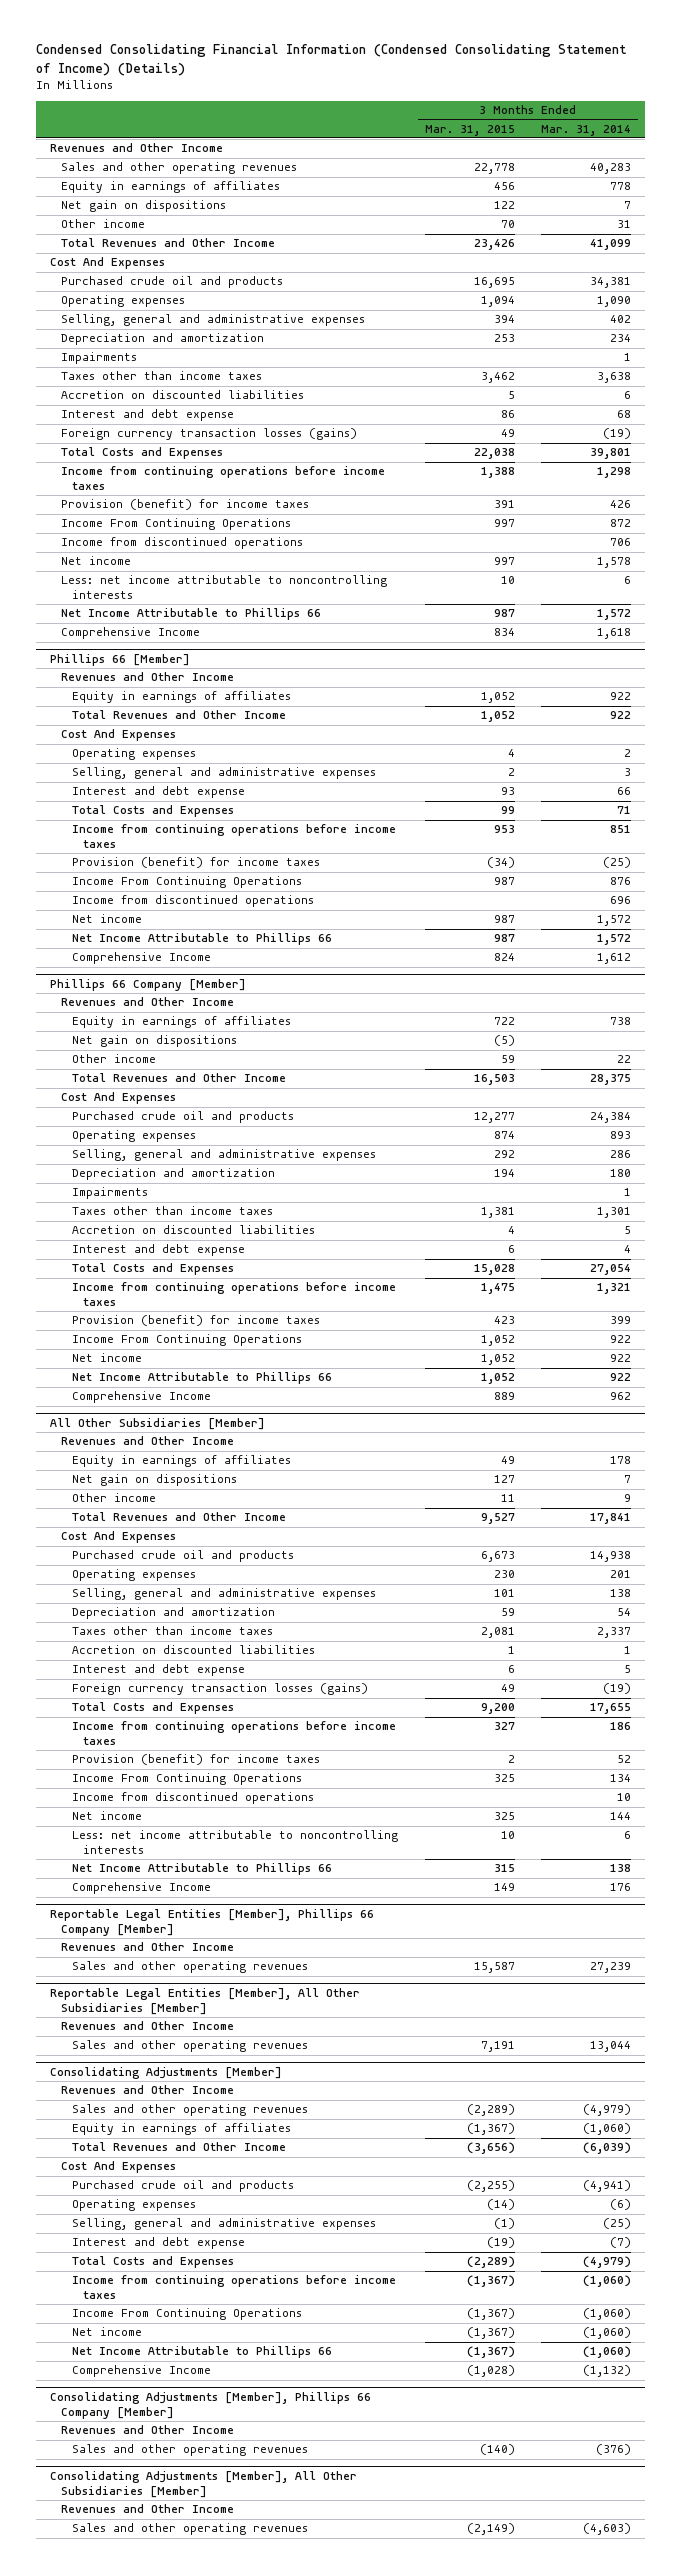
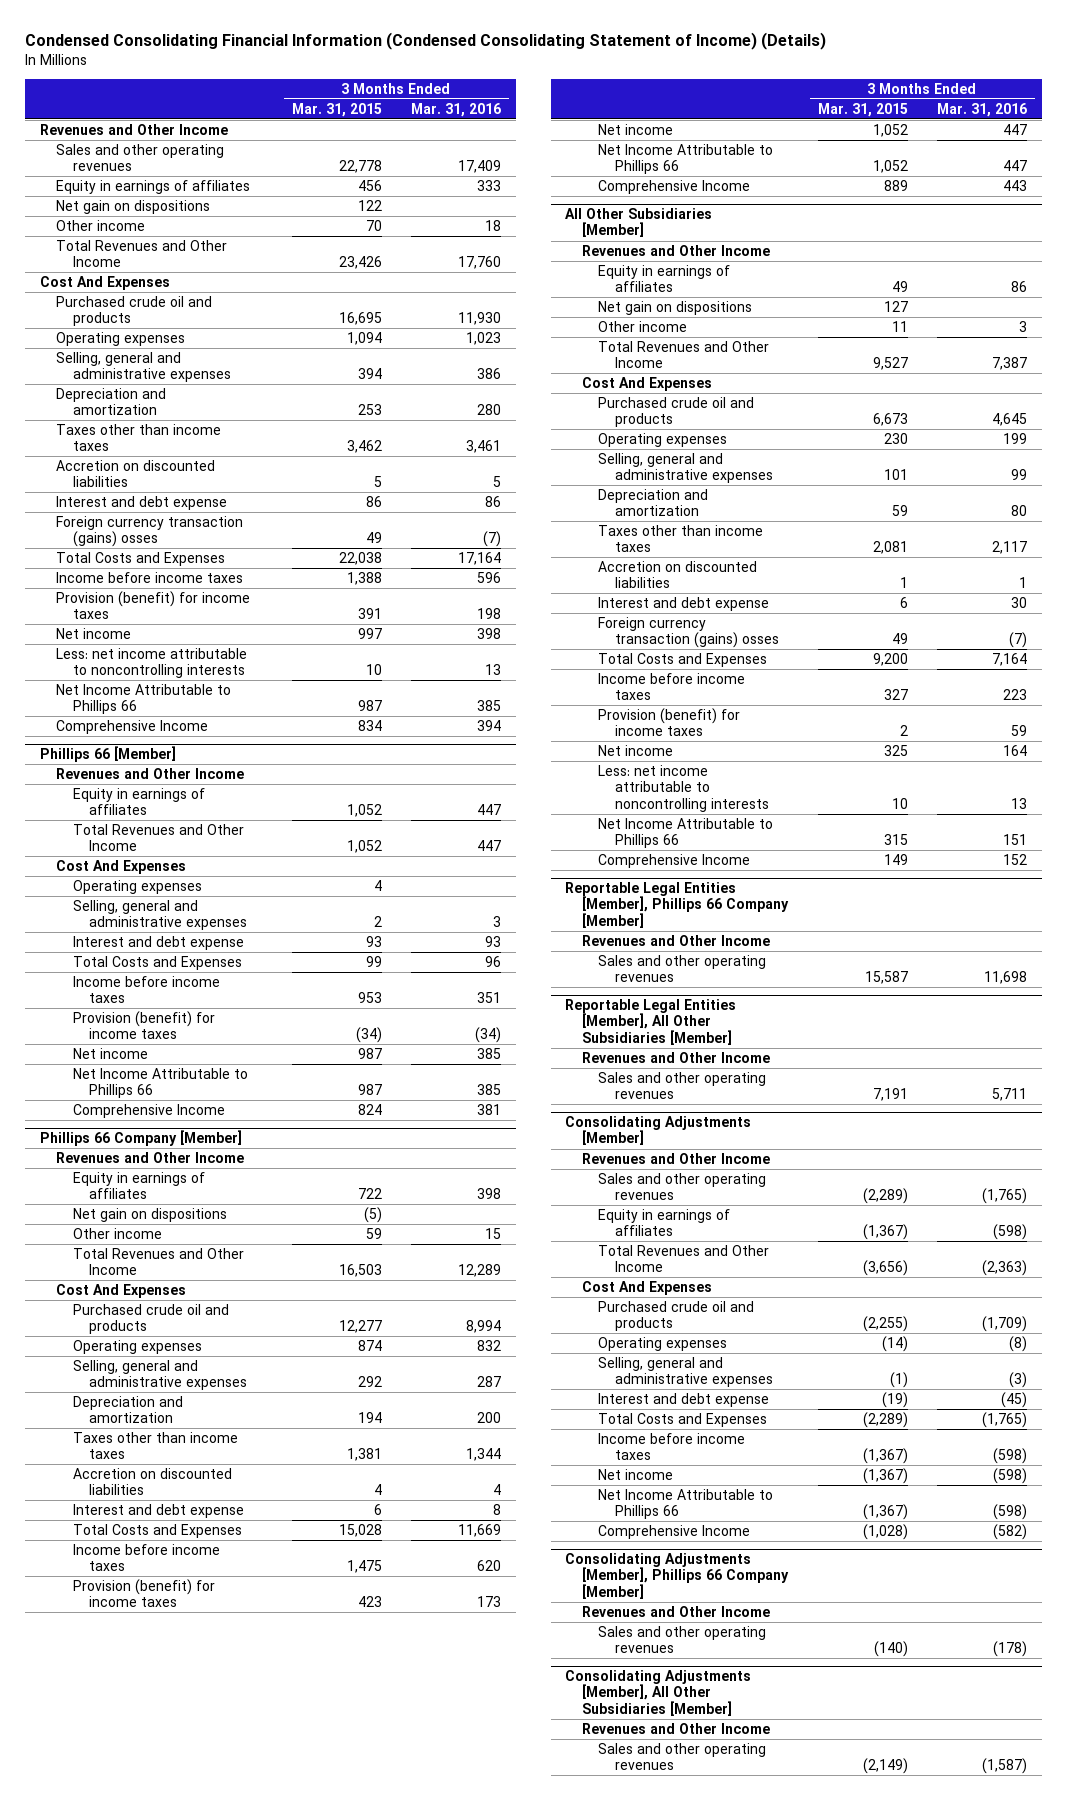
- | 3 Months Ended Mar. 31, 2015 | 3 Months Ended Mar. 31, 2014
+ | 3 Months Ended Mar. 31, 2015 | 3 Months Ended Mar. 31, 2016
- Impairments | | 1
- Foreign currency transaction losses (gains) | 49 | (19)
+ Foreign currency transaction (gains) osses | 49 | (7)
- Income from continuing operations before income taxes | 1,388 | 1,298
+ Income before income taxes | 1,388 | 596
- Income From Continuing Operations | 997 | 872
- Income from discontinued operations | | 706
@ Phillips 66 [Member]
- Income from continuing operations before income taxes | 953 | 851
+ Income before income taxes | 953 | 351
- Income From Continuing Operations | 987 | 876
- Income from discontinued operations | | 696
@ Phillips 66 Company [Member]
- Impairments | | 1
- Income from continuing operations before income taxes | 1,475 | 1,321
+ Income before income taxes | 1,475 | 620
- Income From Continuing Operations | 1,052 | 922
@ All Other Subsidiaries [Member]
- Foreign currency transaction losses (gains) | 49 | (19)
+ Foreign currency transaction (gains) osses | 49 | (7)
- Income from continuing operations before income taxes | 327 | 186
+ Income before income taxes | 327 | 223
- Income From Continuing Operations | 325 | 134
- Income from discontinued operations | | 10
@ Consolidating Adjustments [Member]
- Income from continuing operations before income taxes | (1,367) | (1,060)
- Income From Continuing Operations | (1,367) | (1,060)
+ Income before income taxes | (1,367) | (598)

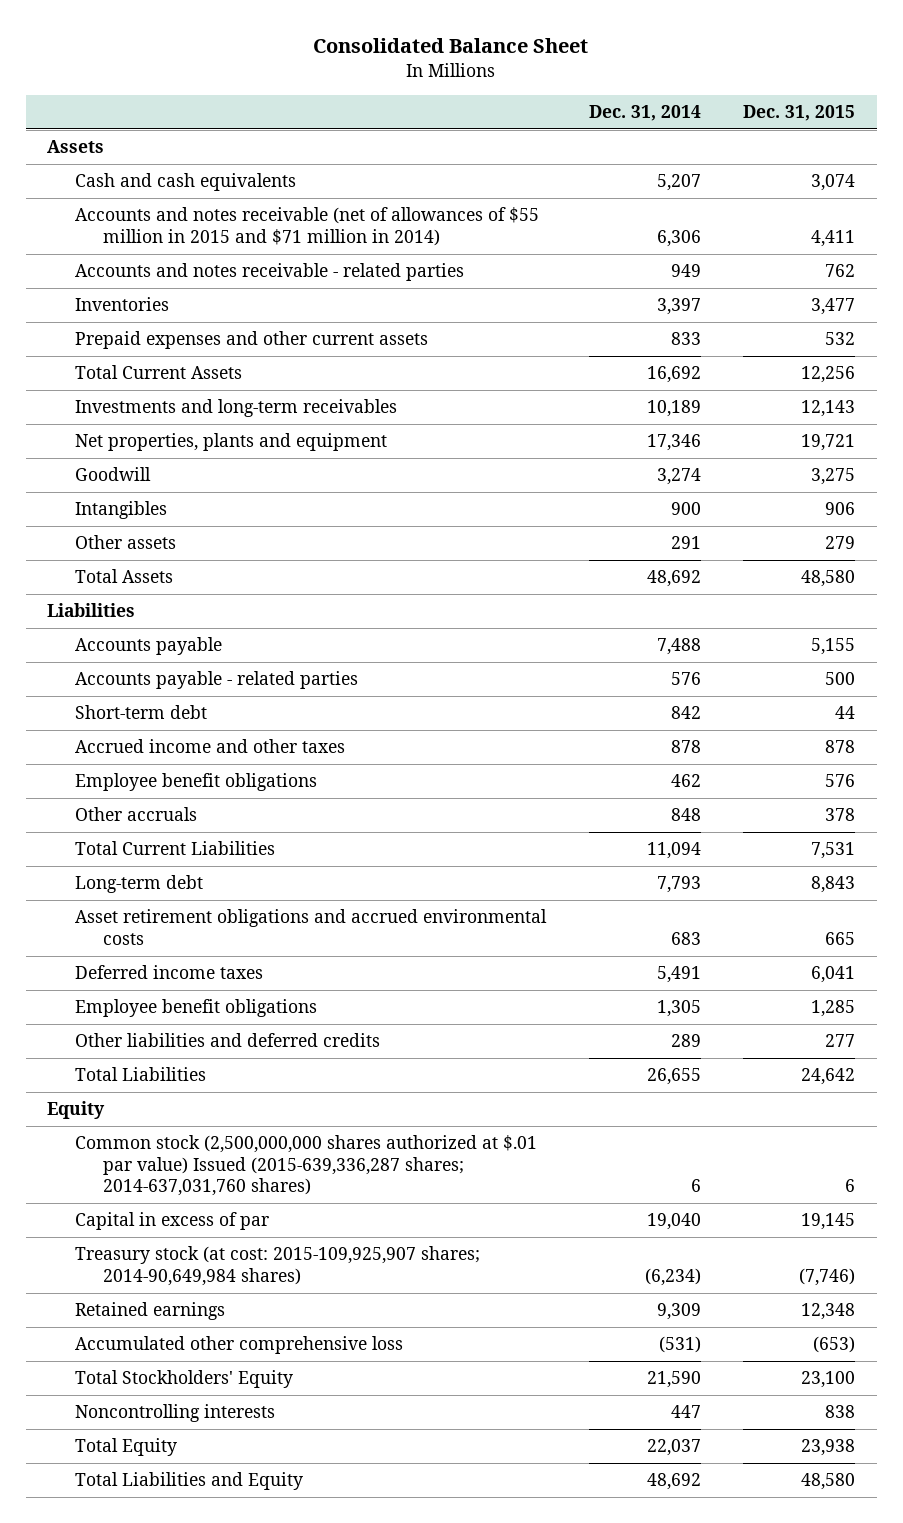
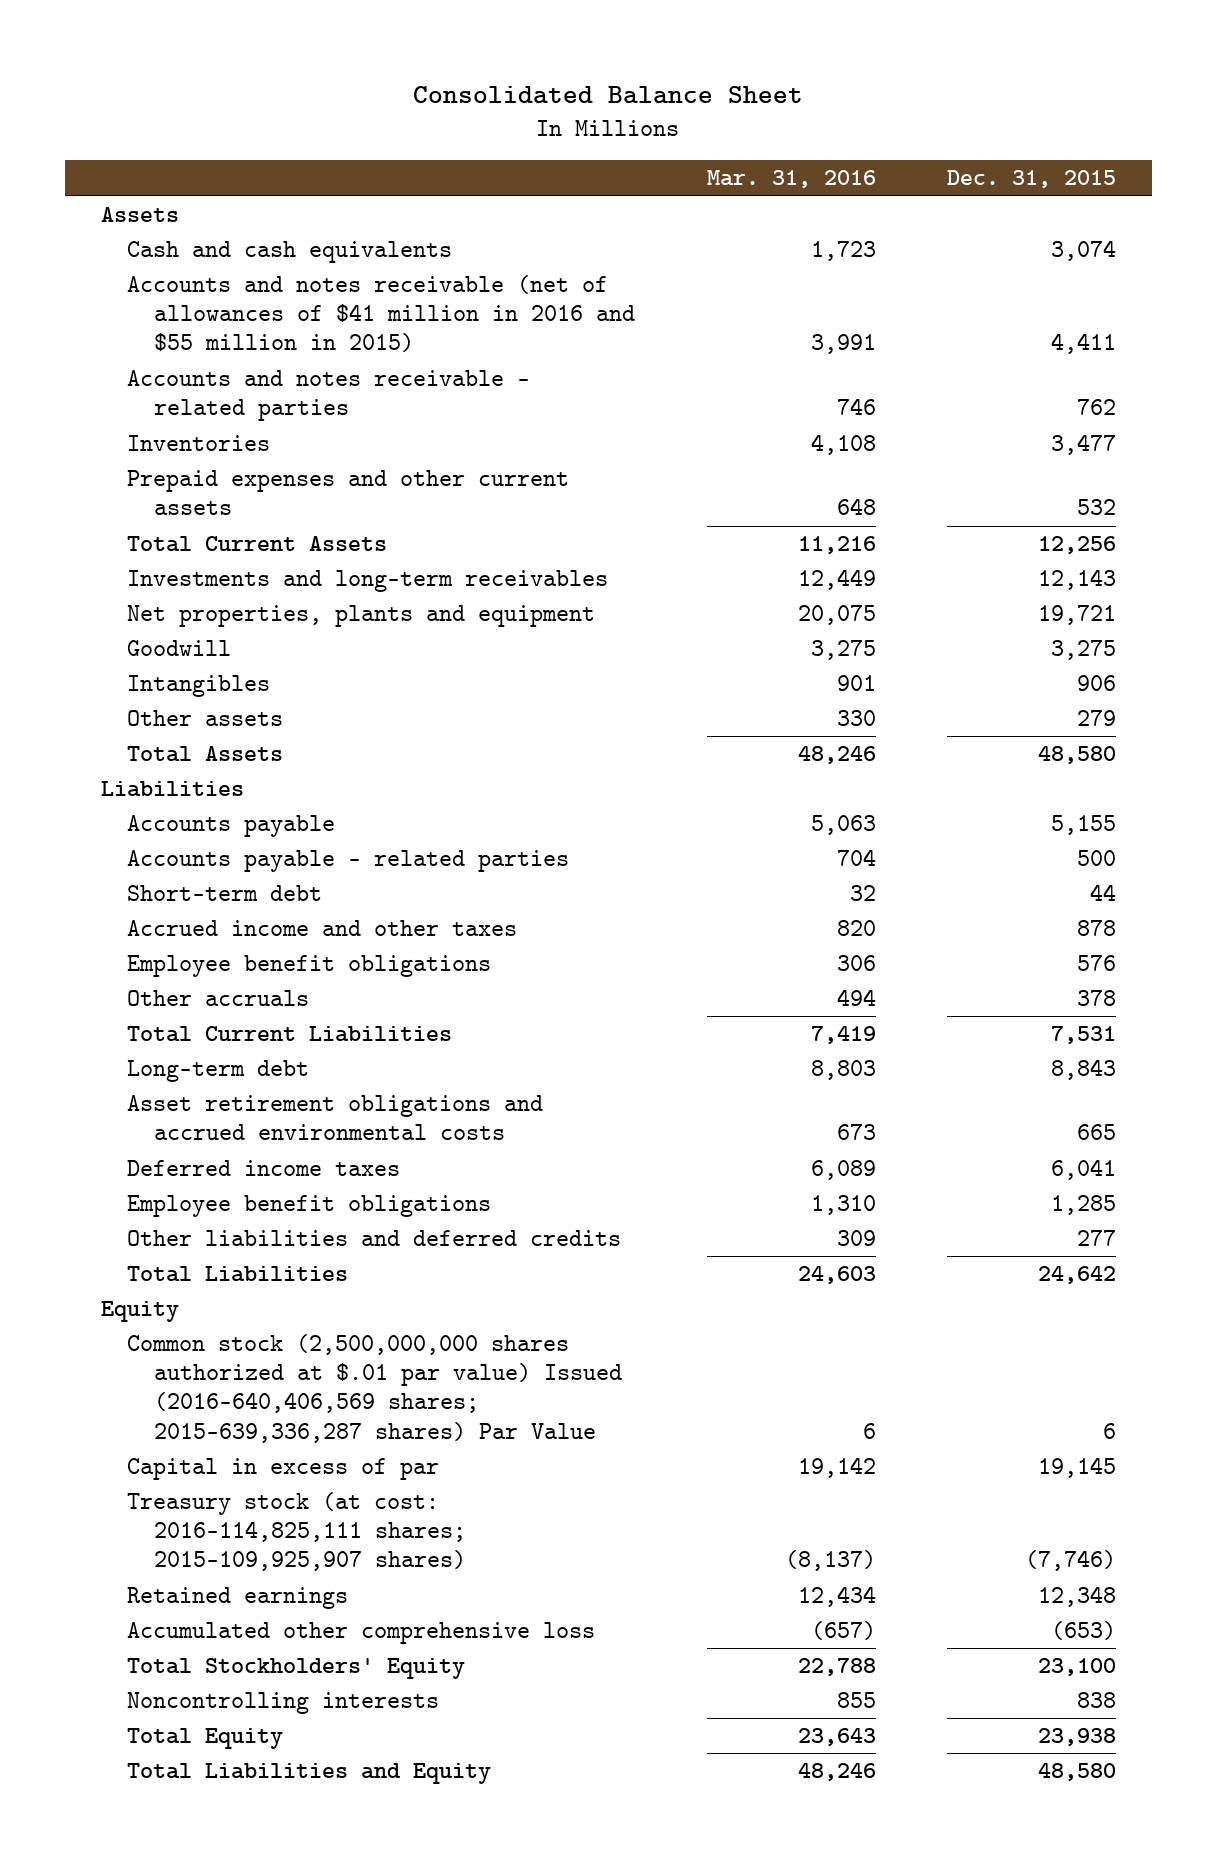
- | Dec. 31, 2014 | Dec. 31, 2015
+ | Mar. 31, 2016 | Dec. 31, 2015
- Accounts and notes receivable (net of allowances of $55 million in 2015 and $71 million in 2014) | 6,306 | 4,411
+ Accounts and notes receivable (net of allowances of $41 million in 2016 and $55 million in 2015) | 3,991 | 4,411
- Common stock (2,500,000,000 shares authorized at $.01 par value) Issued (2015-639,336,287 shares; 2014-637,031,760 shares) | 6 | 6
+ Common stock (2,500,000,000 shares authorized at $.01 par value) Issued (2016-640,406,569 shares; 2015-639,336,287 shares) Par Value | 6 | 6
- Treasury stock (at cost: 2015-109,925,907 shares; 2014-90,649,984 shares) | (6,234) | (7,746)
+ Treasury stock (at cost: 2016-114,825,111 shares; 2015-109,925,907 shares) | (8,137) | (7,746)

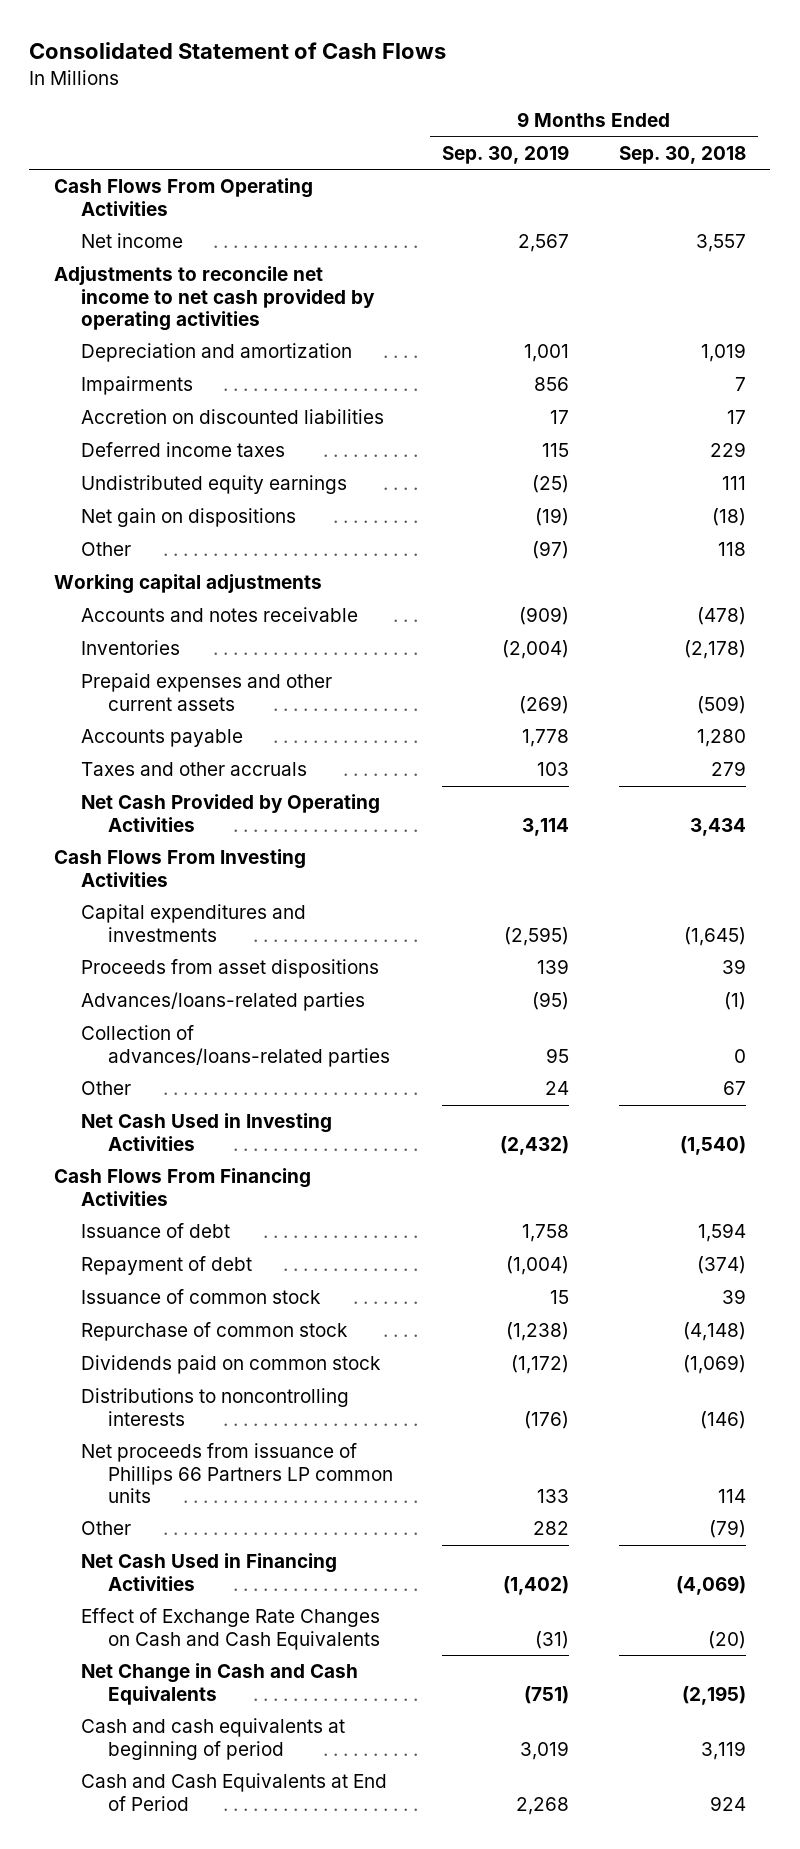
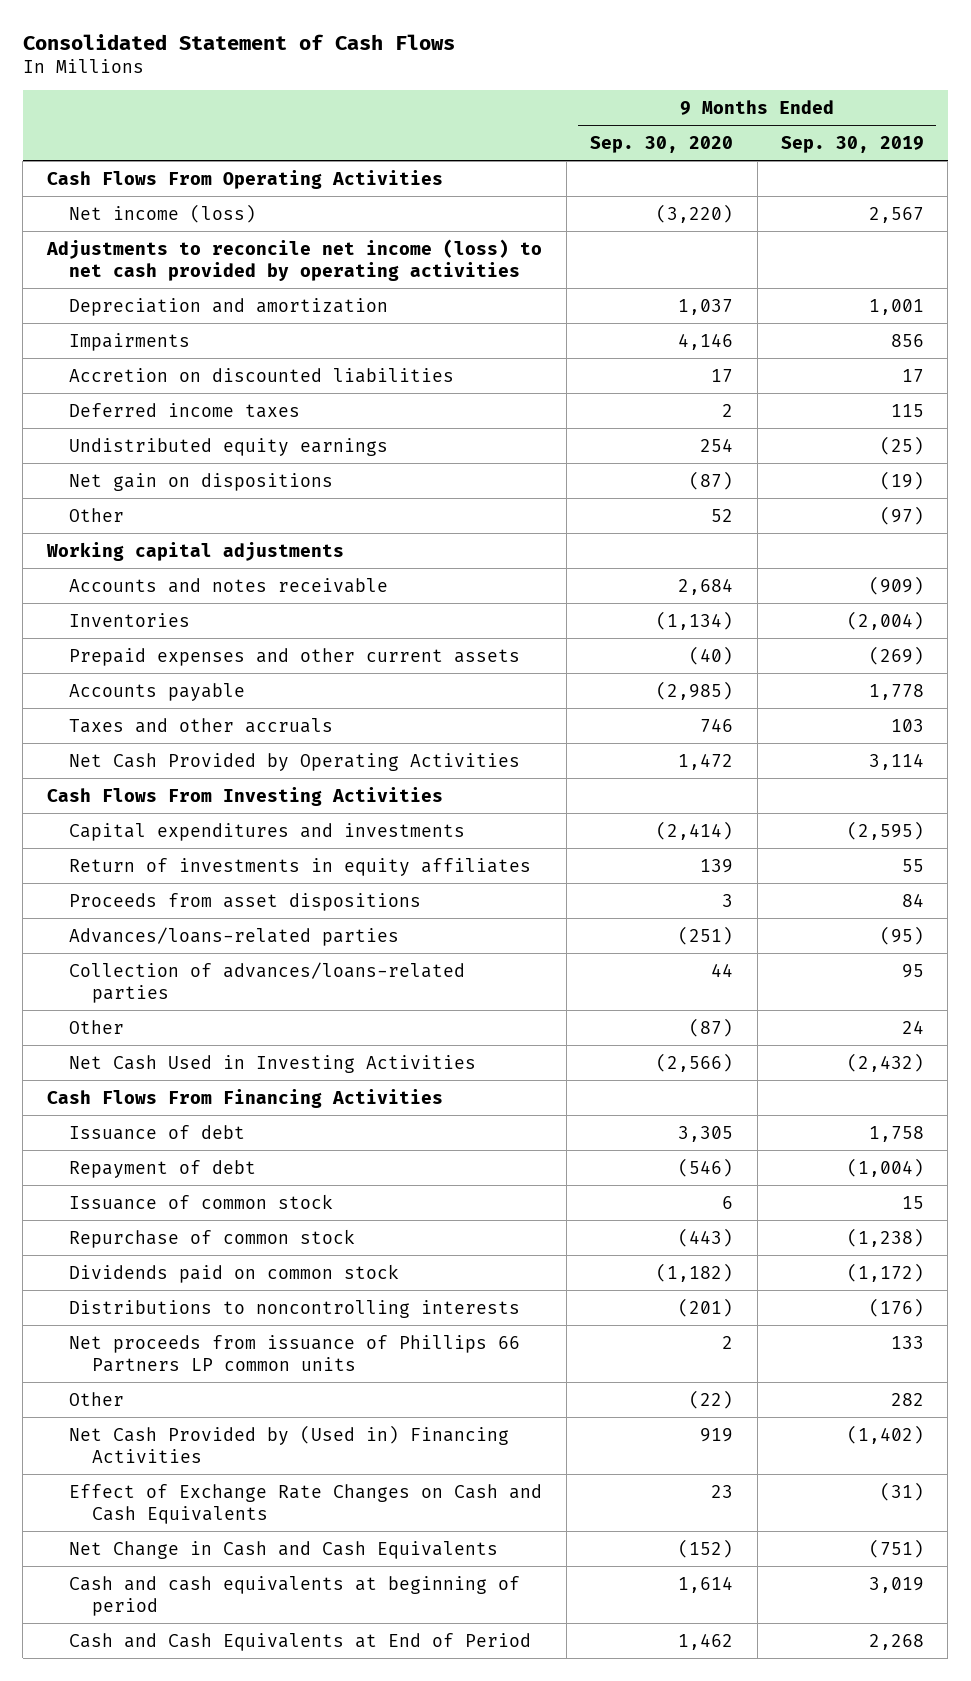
- | 9 Months Ended Sep. 30, 2019 | 9 Months Ended Sep. 30, 2018
+ | 9 Months Ended Sep. 30, 2020 | 9 Months Ended Sep. 30, 2019
- Net income | 2,567 | 3,557
- Adjustments to reconcile net income to net cash provided by operating activities
+ Net income (loss) | (3,220) | 2,567
+ Adjustments to reconcile net income (loss) to net cash provided by operating activities
- Proceeds from asset dispositions | 139 | 39
+ Return of investments in equity affiliates | 139 | 55
+ Proceeds from asset dispositions | 3 | 84
- Net Cash Used in Financing Activities | (1,402) | (4,069)
+ Net Cash Provided by (Used in) Financing Activities | 919 | (1,402)

